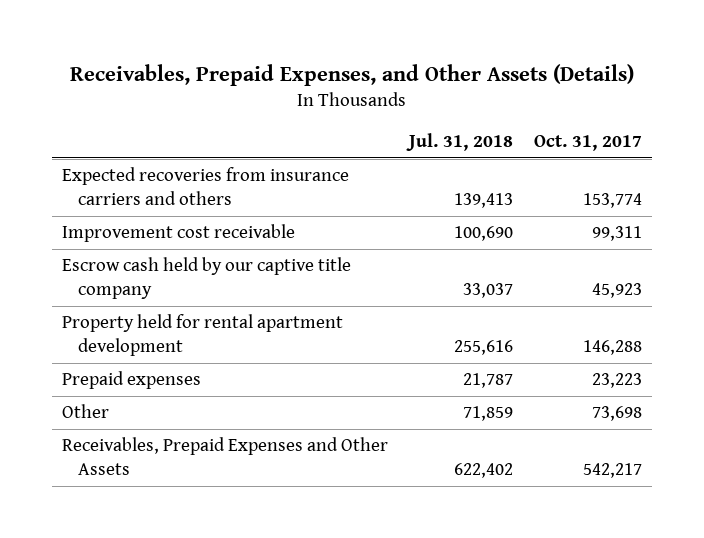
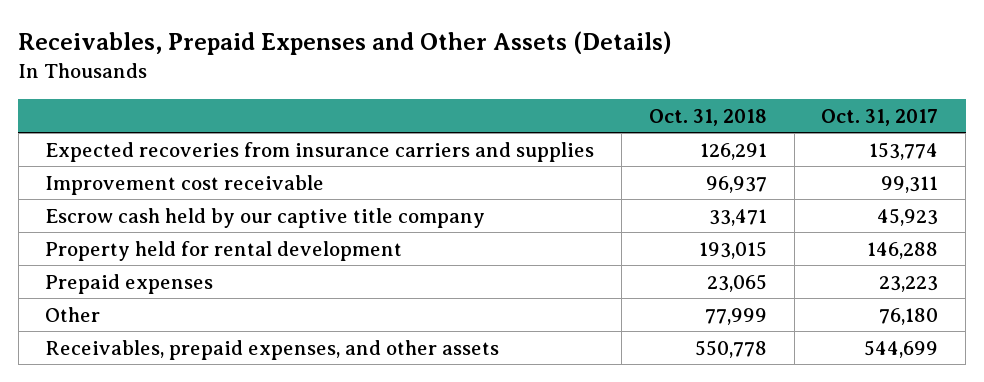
- Receivables, Prepaid Expenses, and Other Assets (Details)
+ Receivables, Prepaid Expenses and Other Assets (Details)
- | Jul. 31, 2018 | Oct. 31, 2017
+ | Oct. 31, 2018 | Oct. 31, 2017
- Expected recoveries from insurance carriers and others | 139,413 | 153,774
+ Expected recoveries from insurance carriers and supplies | 126,291 | 153,774
- Property held for rental apartment development | 255,616 | 146,288
+ Property held for rental development | 193,015 | 146,288
- Other | 71,859 | 73,698
- Receivables, Prepaid Expenses and Other Assets | 622,402 | 542,217
+ Other | 77,999 | 76,180
+ Receivables, prepaid expenses, and other assets | 550,778 | 544,699

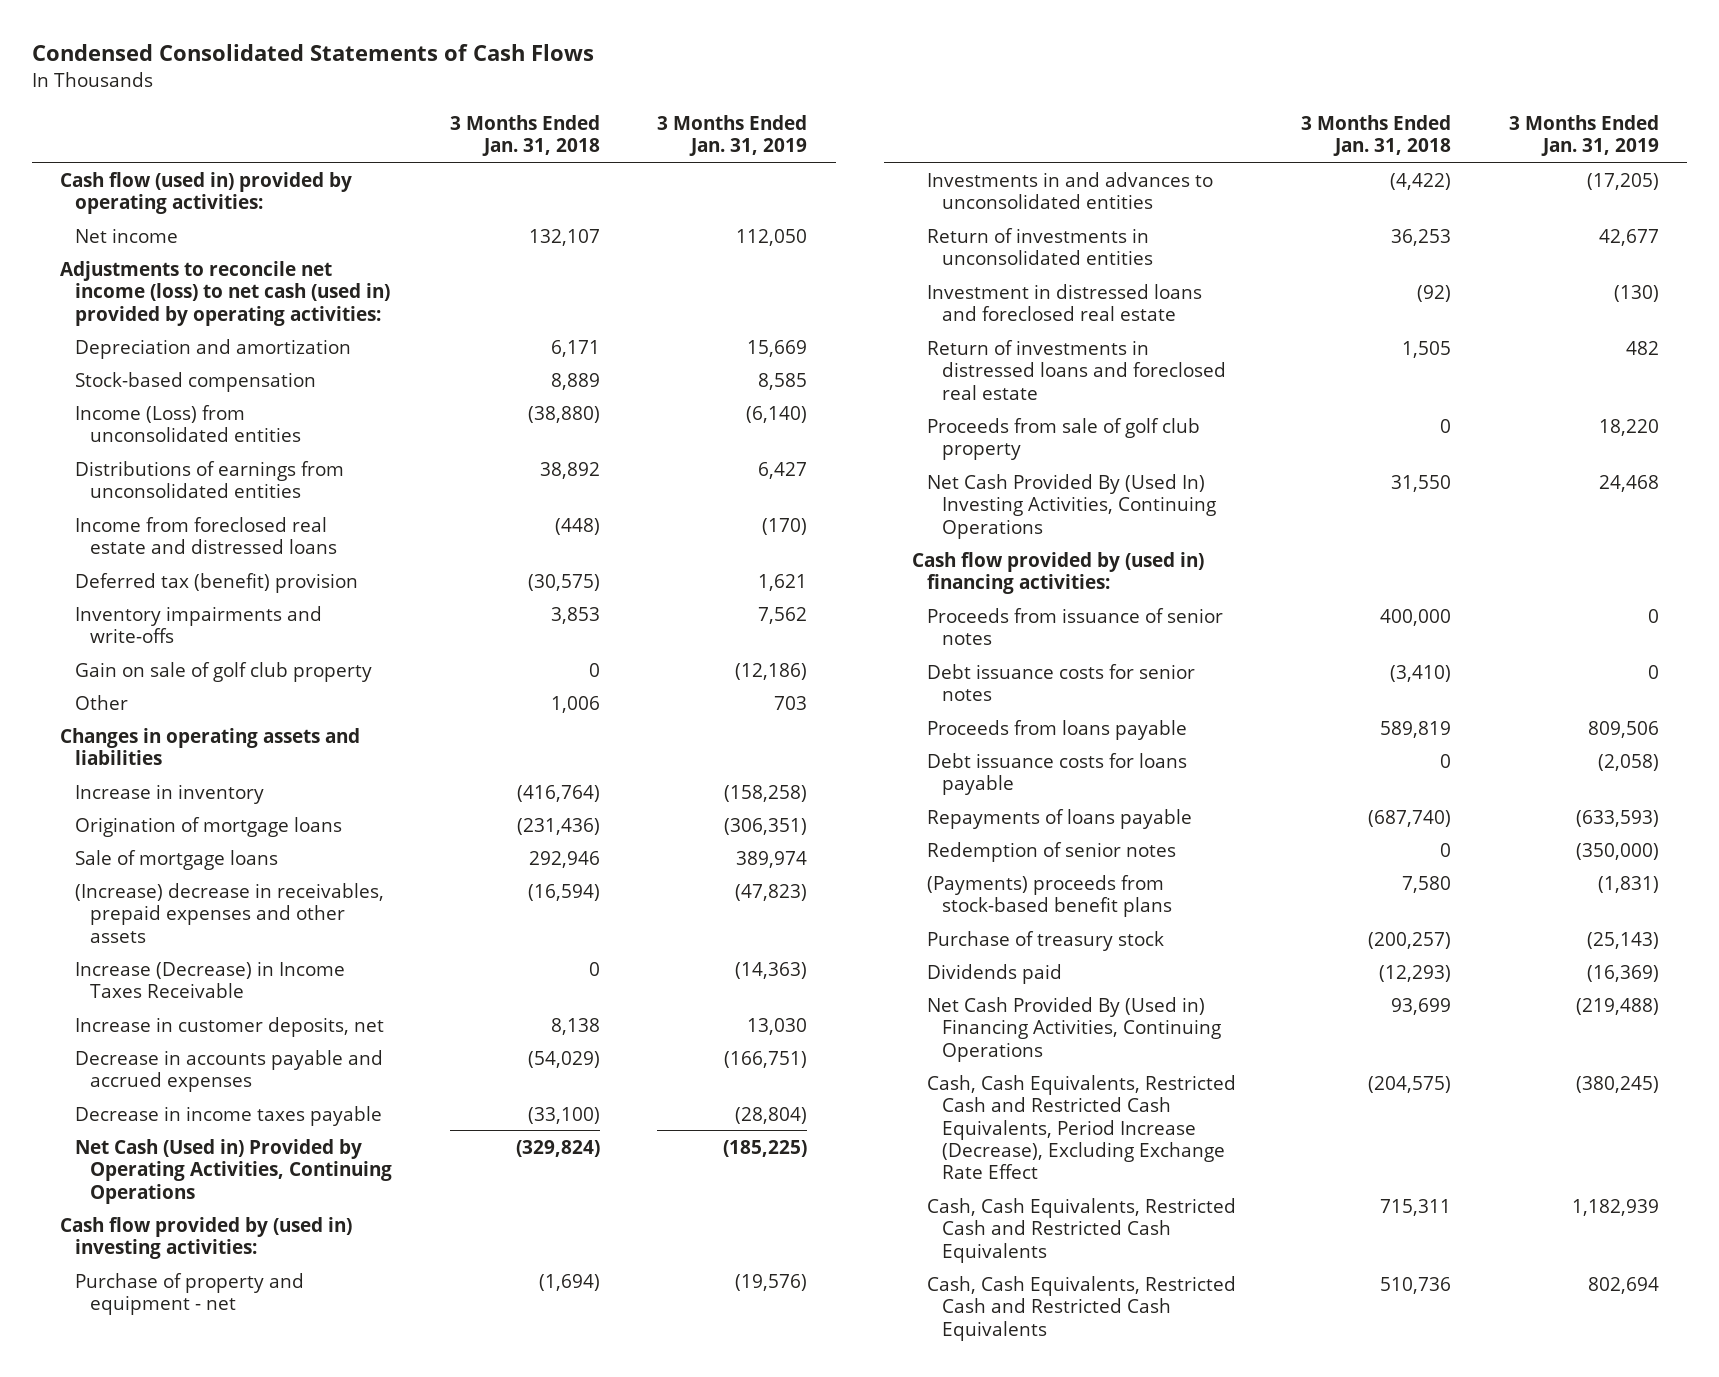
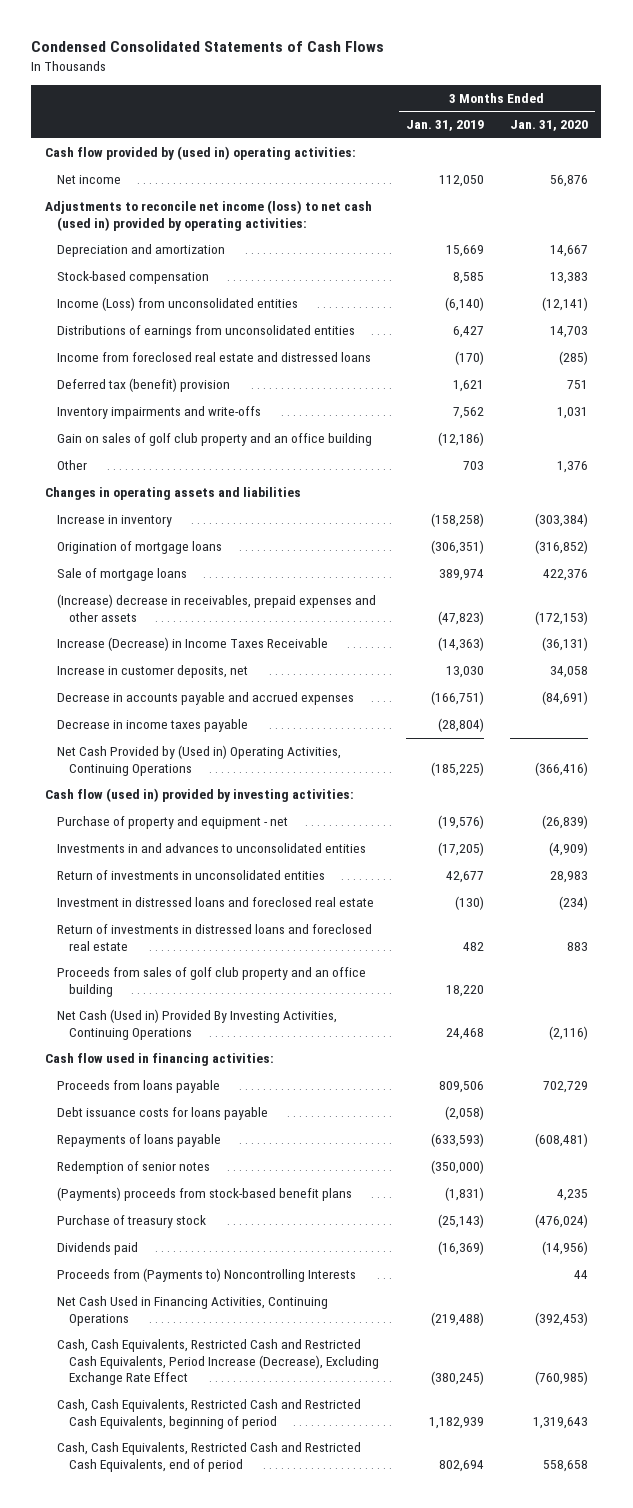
- | 3 Months Ended Jan. 31, 2018 | 3 Months Ended Jan. 31, 2019
+ | 3 Months Ended Jan. 31, 2019 | 3 Months Ended Jan. 31, 2020
- Cash flow (used in) provided by operating activities:
+ Cash flow provided by (used in) operating activities:
- Gain on sale of golf club property | 0 | (12,186)
+ Gain on sales of golf club property and an office building | (12,186) |
- Net Cash (Used in) Provided by Operating Activities, Continuing Operations | (329,824) | (185,225)
- Cash flow provided by (used in) investing activities:
+ Net Cash Provided by (Used in) Operating Activities, Continuing Operations | (185,225) | (366,416)
+ Cash flow (used in) provided by investing activities:
- Proceeds from sale of golf club property | 0 | 18,220
- Net Cash Provided By (Used In) Investing Activities, Continuing Operations | 31,550 | 24,468
- Cash flow provided by (used in) financing activities:
- Proceeds from issuance of senior notes | 400,000 | 0
- Debt issuance costs for senior notes | (3,410) | 0
+ Proceeds from sales of golf club property and an office building | 18,220 |
+ Net Cash (Used in) Provided By Investing Activities, Continuing Operations | 24,468 | (2,116)
+ Cash flow used in financing activities:
- Net Cash Provided By (Used in) Financing Activities, Continuing Operations | 93,699 | (219,488)
+ Proceeds from (Payments to) Noncontrolling Interests | | 44
+ Net Cash Used in Financing Activities, Continuing Operations | (219,488) | (392,453)
- Cash, Cash Equivalents, Restricted Cash and Restricted Cash Equivalents | 715,311 | 1,182,939
- Cash, Cash Equivalents, Restricted Cash and Restricted Cash Equivalents | 510,736 | 802,694
+ Cash, Cash Equivalents, Restricted Cash and Restricted Cash Equivalents, beginning of period | 1,182,939 | 1,319,643
+ Cash, Cash Equivalents, Restricted Cash and Restricted Cash Equivalents, end of period | 802,694 | 558,658

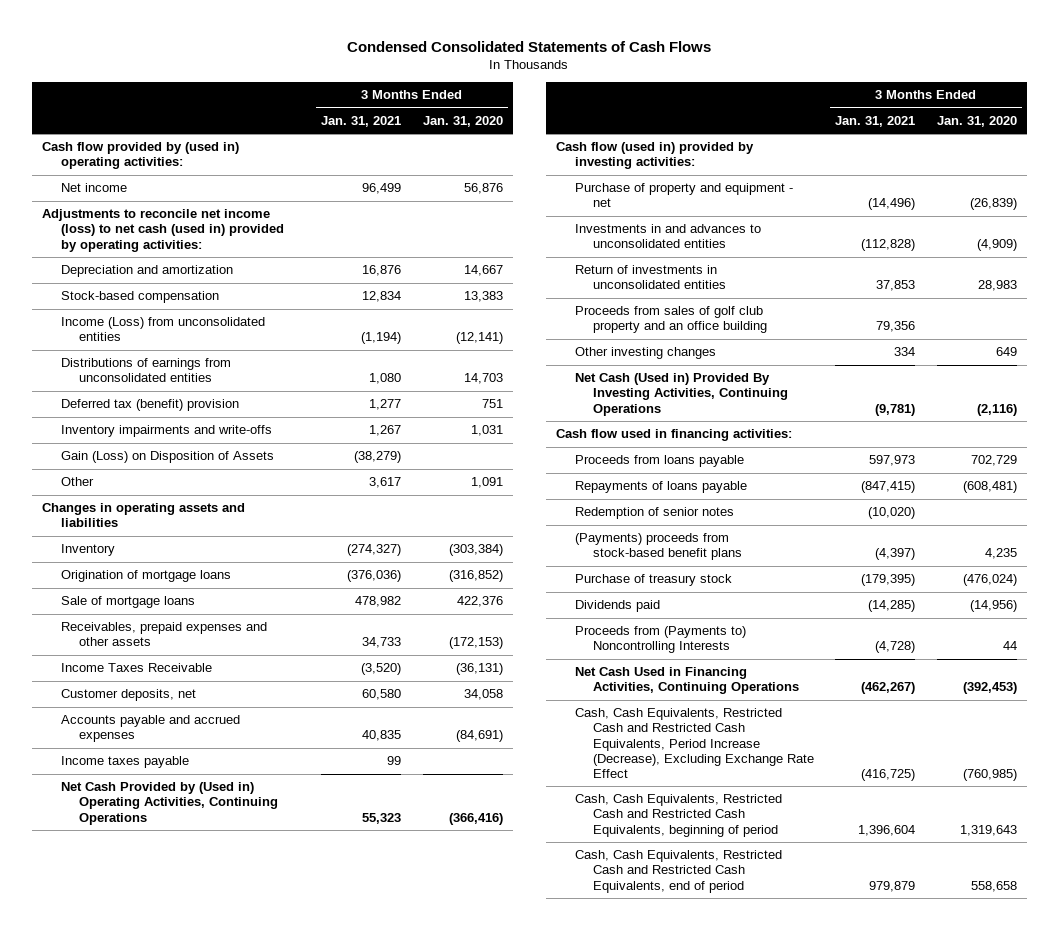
- | 3 Months Ended Jan. 31, 2019 | 3 Months Ended Jan. 31, 2020
+ | 3 Months Ended Jan. 31, 2021 | 3 Months Ended Jan. 31, 2020
- Income from foreclosed real estate and distressed loans | (170) | (285)
- Gain on sales of golf club property and an office building | (12,186) |
- Other | 703 | 1,376
+ Gain (Loss) on Disposition of Assets | (38,279) |
+ Other | 3,617 | 1,091
- Increase in inventory | (158,258) | (303,384)
+ Inventory | (274,327) | (303,384)
- (Increase) decrease in receivables, prepaid expenses and other assets | (47,823) | (172,153)
- Increase (Decrease) in Income Taxes Receivable | (14,363) | (36,131)
- Increase in customer deposits, net | 13,030 | 34,058
- Decrease in accounts payable and accrued expenses | (166,751) | (84,691)
- Decrease in income taxes payable | (28,804) |
+ Receivables, prepaid expenses and other assets | 34,733 | (172,153)
+ Income Taxes Receivable | (3,520) | (36,131)
+ Customer deposits, net | 60,580 | 34,058
+ Accounts payable and accrued expenses | 40,835 | (84,691)
+ Income taxes payable | 99 |
- Investment in distressed loans and foreclosed real estate | (130) | (234)
- Return of investments in distressed loans and foreclosed real estate | 482 | 883
+ Other investing changes | 334 | 649
- Debt issuance costs for loans payable | (2,058) |

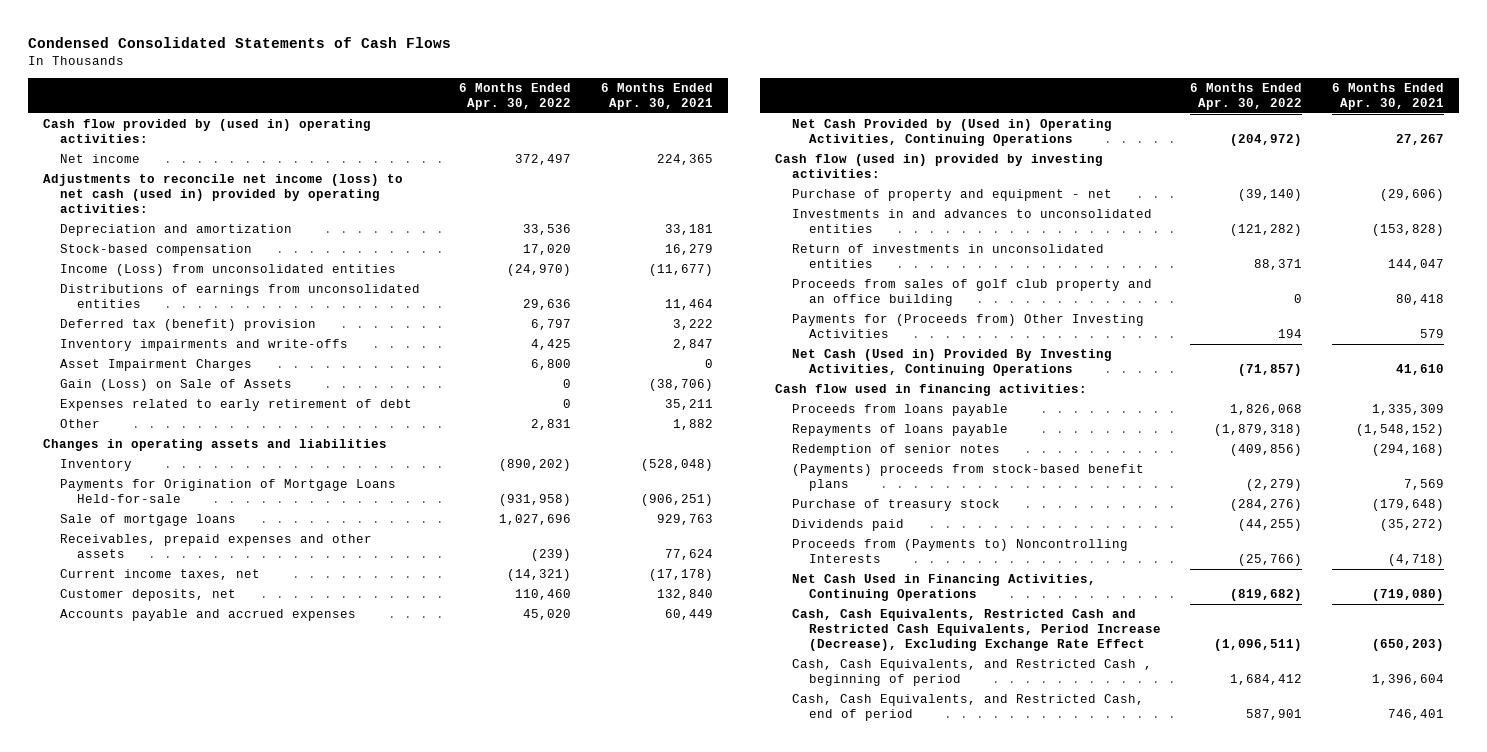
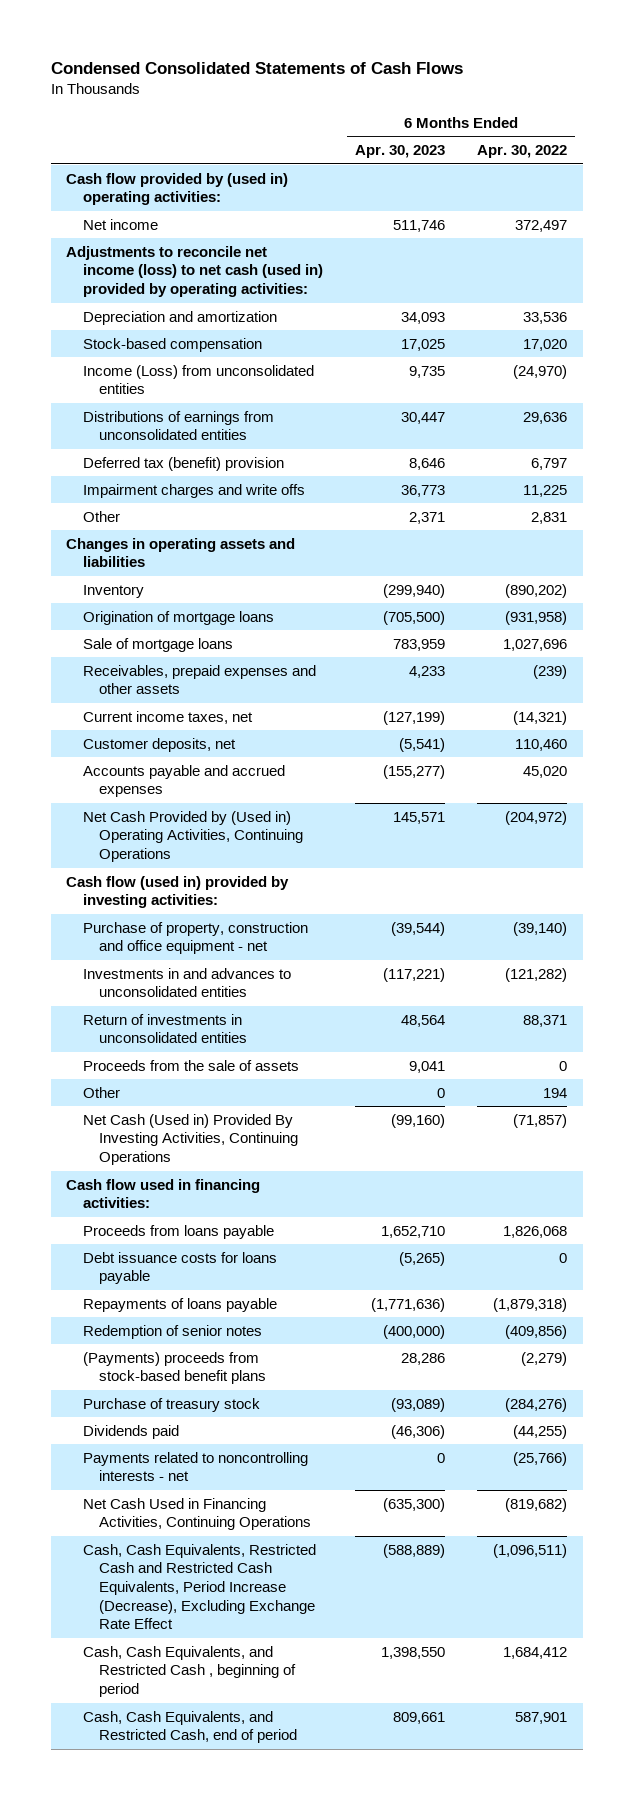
- | 6 Months Ended Apr. 30, 2022 | 6 Months Ended Apr. 30, 2021
+ | 6 Months Ended Apr. 30, 2023 | 6 Months Ended Apr. 30, 2022
- Inventory impairments and write-offs | 4,425 | 2,847
- Asset Impairment Charges | 6,800 | 0
- Gain (Loss) on Sale of Assets | 0 | (38,706)
- Expenses related to early retirement of debt | 0 | 35,211
+ Impairment charges and write offs | 36,773 | 11,225
- Payments for Origination of Mortgage Loans Held-for-sale | (931,958) | (906,251)
+ Origination of mortgage loans | (705,500) | (931,958)
- Purchase of property and equipment - net | (39,140) | (29,606)
+ Purchase of property, construction and office equipment - net | (39,544) | (39,140)
- Proceeds from sales of golf club property and an office building | 0 | 80,418
- Payments for (Proceeds from) Other Investing Activities | 194 | 579
+ Proceeds from the sale of assets | 9,041 | 0
+ Other | 0 | 194
+ Debt issuance costs for loans payable | (5,265) | 0
- Proceeds from (Payments to) Noncontrolling Interests | (25,766) | (4,718)
+ Payments related to noncontrolling interests - net | 0 | (25,766)

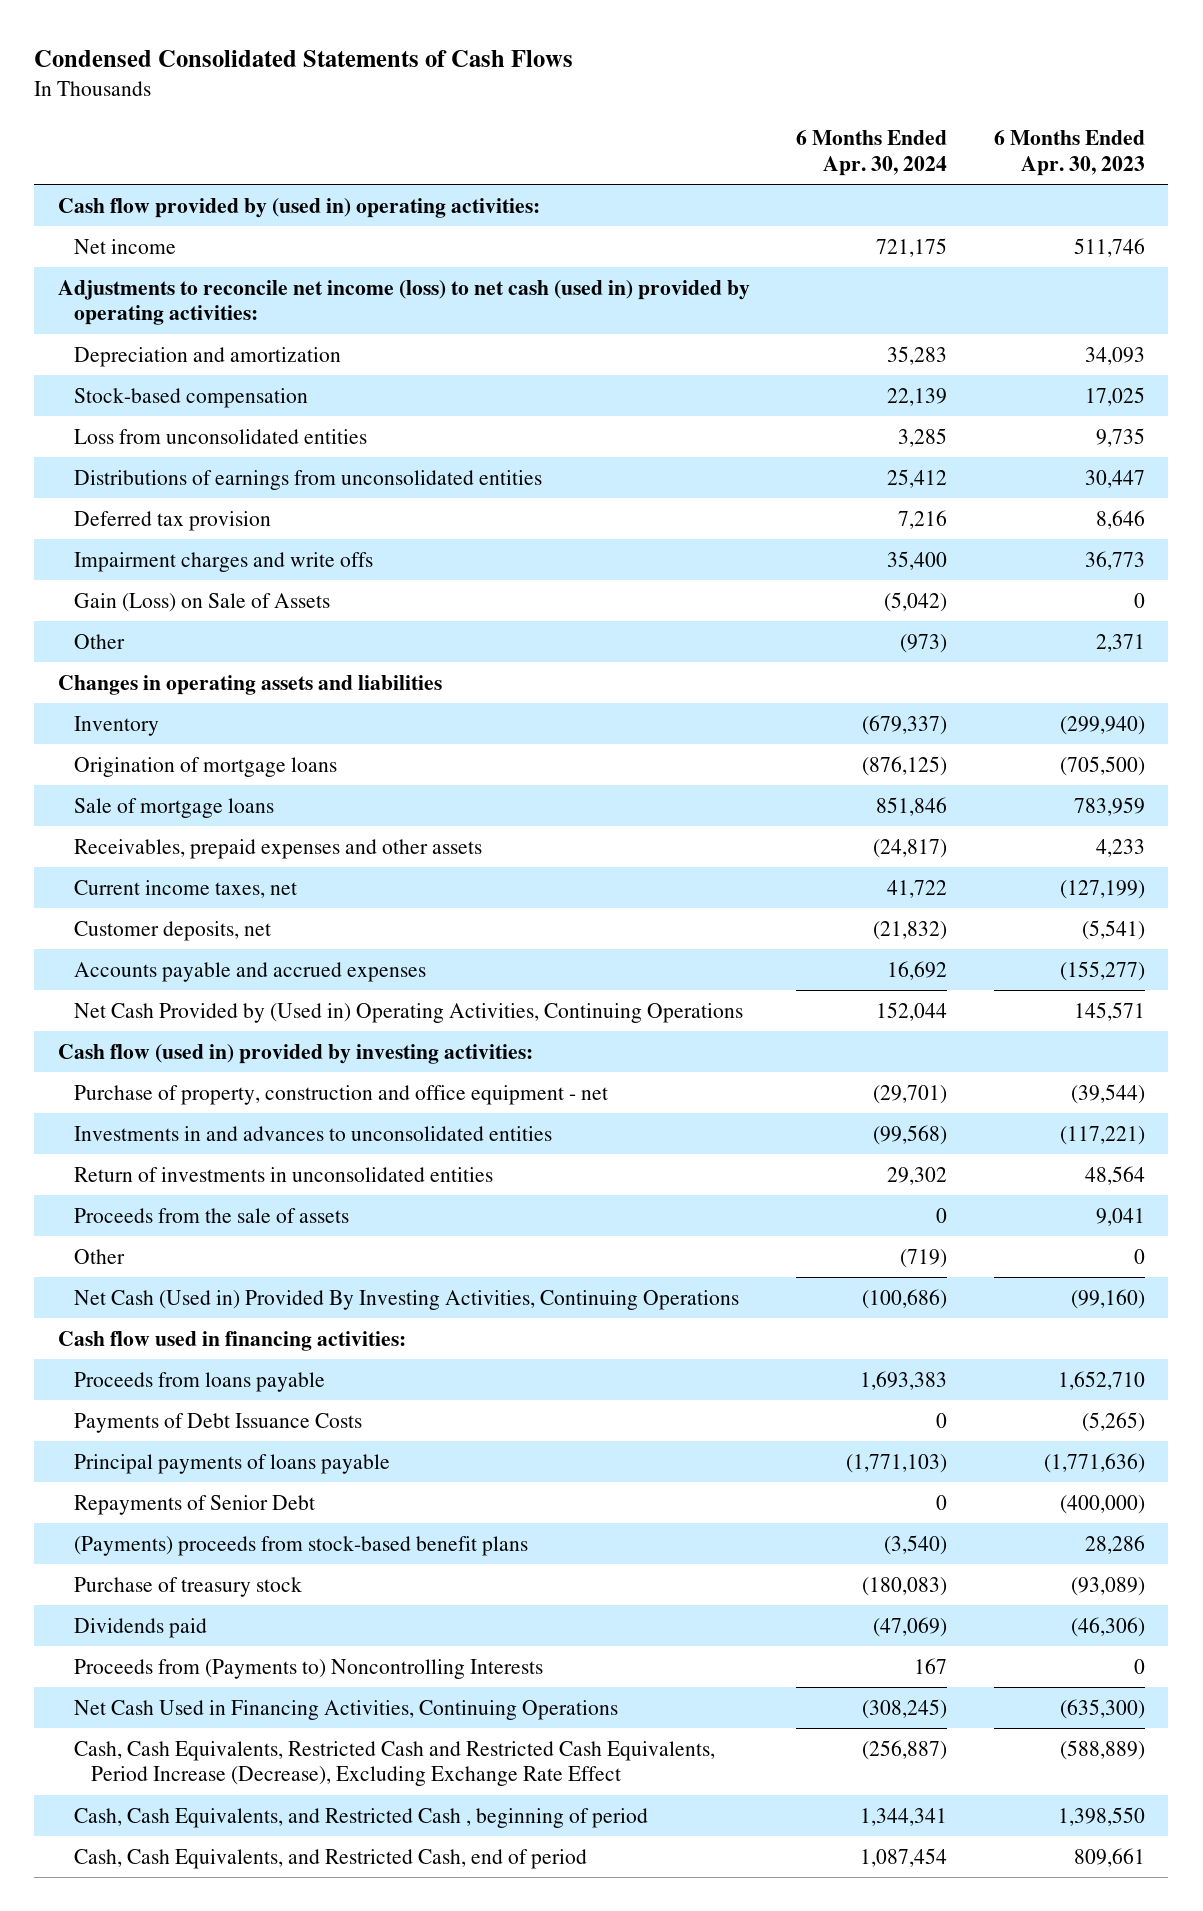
- | 6 Months Ended Apr. 30, 2023 | 6 Months Ended Apr. 30, 2022
+ | 6 Months Ended Apr. 30, 2024 | 6 Months Ended Apr. 30, 2023
- Income (Loss) from unconsolidated entities | 9,735 | (24,970)
+ Loss from unconsolidated entities | 3,285 | 9,735
- Deferred tax (benefit) provision | 8,646 | 6,797
+ Deferred tax provision | 7,216 | 8,646
+ Gain (Loss) on Sale of Assets | (5,042) | 0
- Debt issuance costs for loans payable | (5,265) | 0
- Repayments of loans payable | (1,771,636) | (1,879,318)
- Redemption of senior notes | (400,000) | (409,856)
+ Payments of Debt Issuance Costs | 0 | (5,265)
+ Principal payments of loans payable | (1,771,103) | (1,771,636)
+ Repayments of Senior Debt | 0 | (400,000)
- Payments related to noncontrolling interests - net | 0 | (25,766)
+ Proceeds from (Payments to) Noncontrolling Interests | 167 | 0

